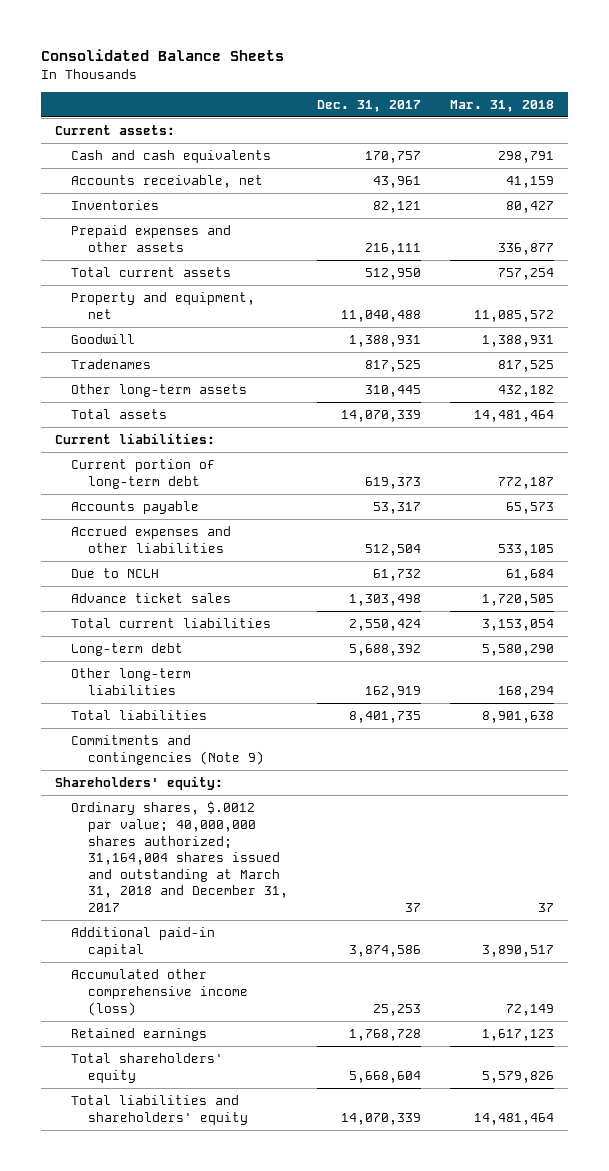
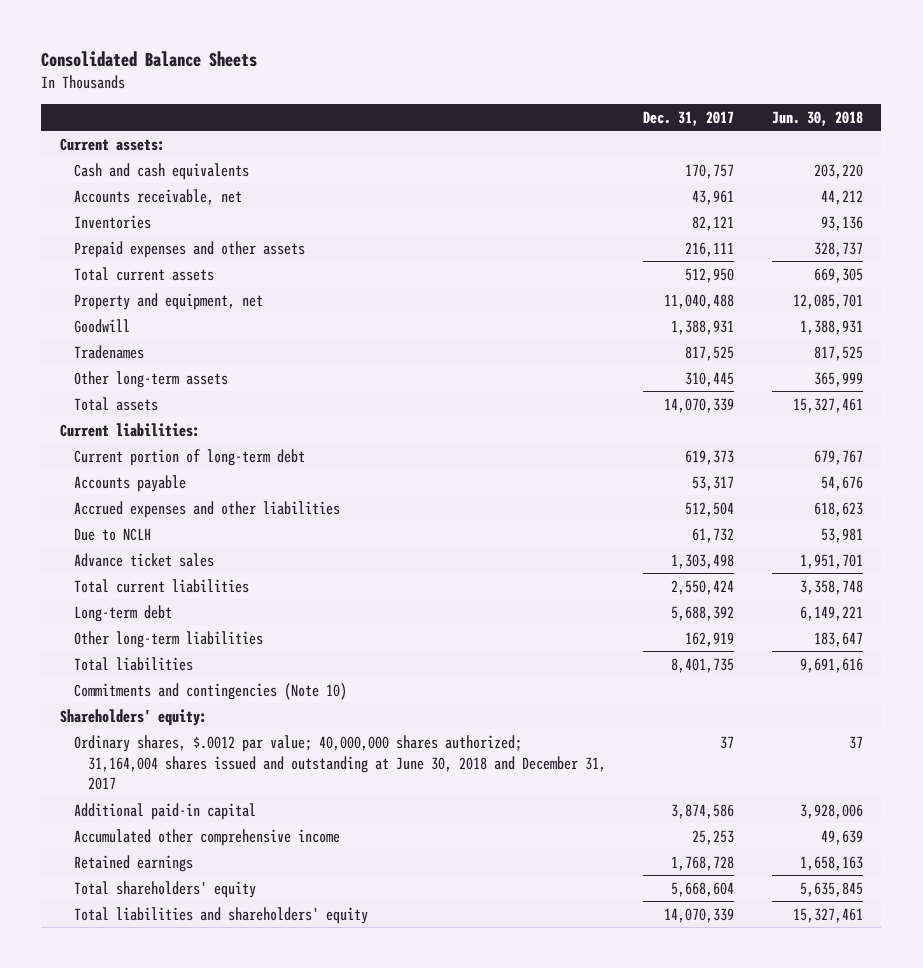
- | Dec. 31, 2017 | Mar. 31, 2018
+ | Dec. 31, 2017 | Jun. 30, 2018
- Commitments and contingencies (Note 9)
+ Commitments and contingencies (Note 10)
- Ordinary shares, $.0012 par value; 40,000,000 shares authorized; 31,164,004 shares issued and outstanding at March 31, 2018 and December 31, 2017 | 37 | 37
+ Ordinary shares, $.0012 par value; 40,000,000 shares authorized; 31,164,004 shares issued and outstanding at June 30, 2018 and December 31, 2017 | 37 | 37
- Accumulated other comprehensive income (loss) | 25,253 | 72,149
+ Accumulated other comprehensive income | 25,253 | 49,639

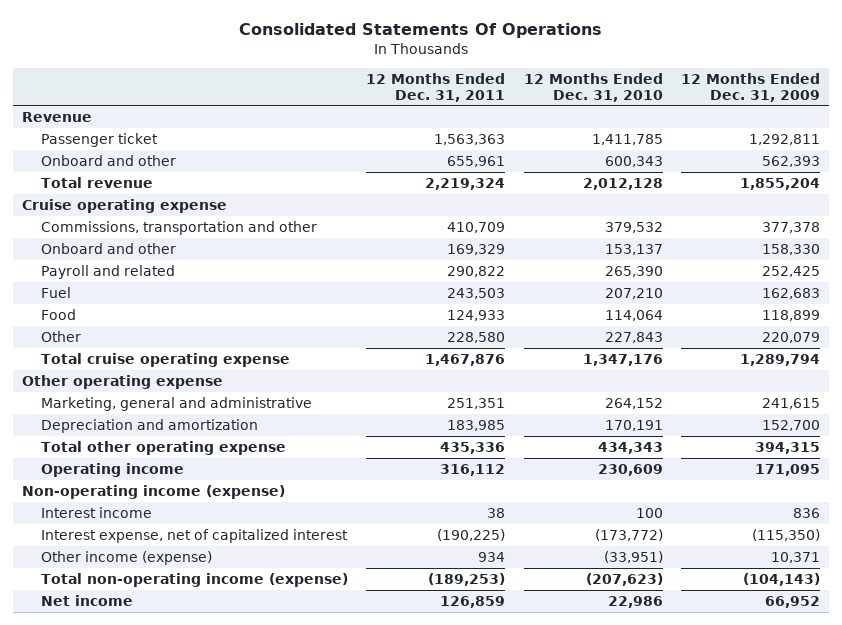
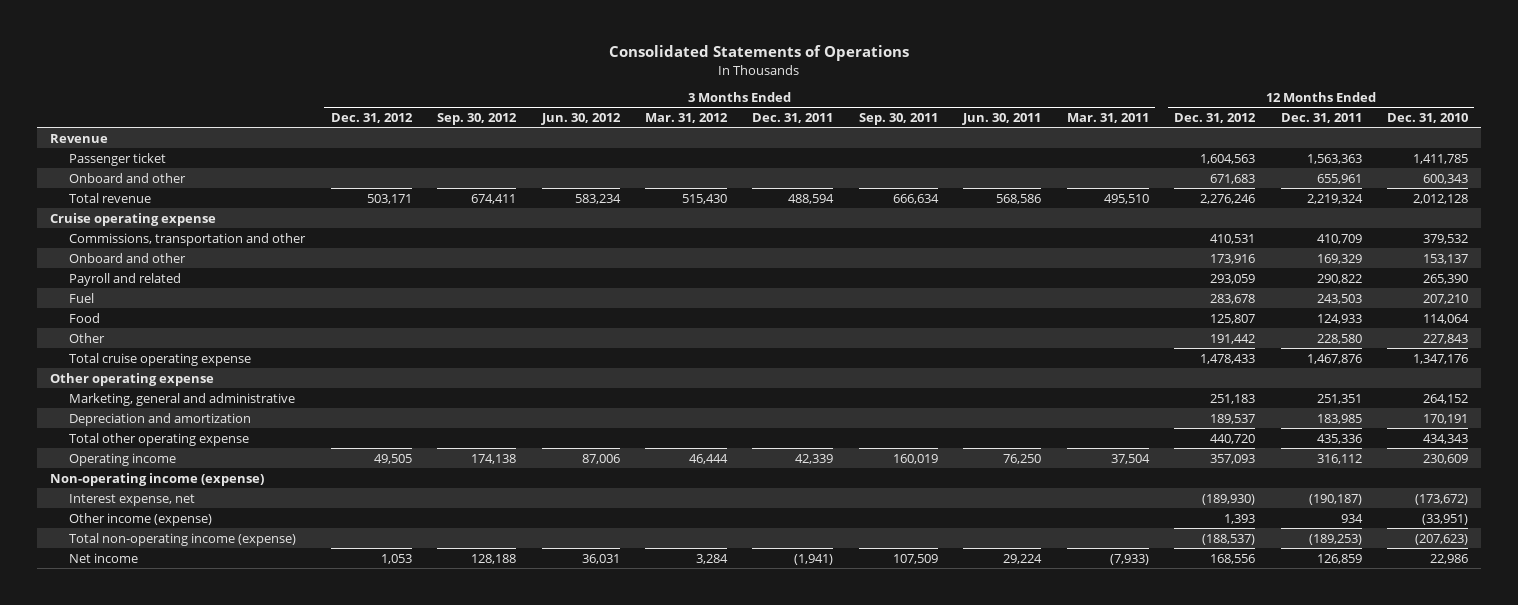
- Consolidated Statements Of Operations
+ Consolidated Statements of Operations
- | 12 Months Ended Dec. 31, 2011 | 12 Months Ended Dec. 31, 2010 | 12 Months Ended Dec. 31, 2009
+ | 3 Months Ended Dec. 31, 2012 | 3 Months Ended Sep. 30, 2012 | 3 Months Ended Jun. 30, 2012 | 3 Months Ended Mar. 31, 2012 | 3 Months Ended Dec. 31, 2011 | 3 Months Ended Sep. 30, 2011 | 3 Months Ended Jun. 30, 2011 | 3 Months Ended Mar. 31, 2011 | 12 Months Ended Dec. 31, 2012 | 12 Months Ended Dec. 31, 2011 | 12 Months Ended Dec. 31, 2010
- Interest income | 38 | 100 | 836
- Interest expense, net of capitalized interest | (190,225) | (173,772) | (115,350)
+ Interest expense, net | | | | | | | | | (189,930) | (190,187) | (173,672)

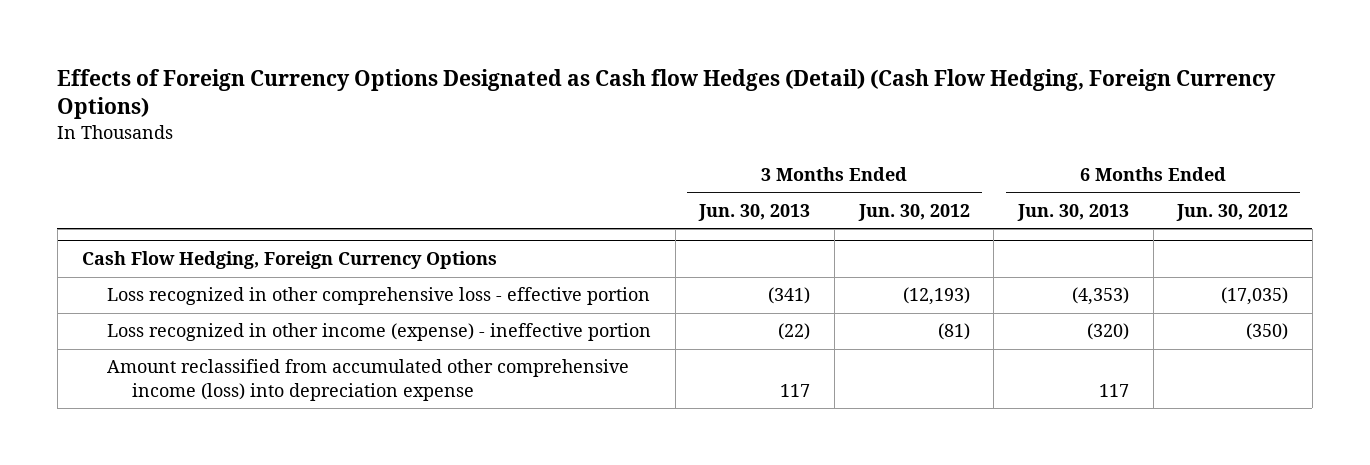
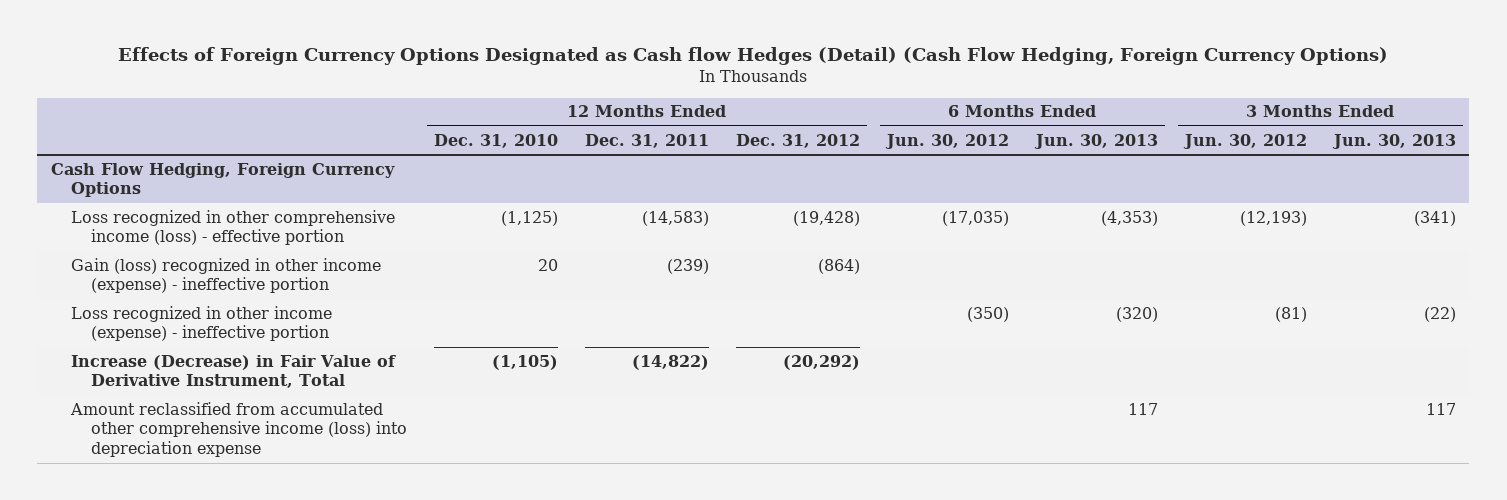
- | 3 Months Ended Jun. 30, 2013 | 3 Months Ended Jun. 30, 2012 | 6 Months Ended Jun. 30, 2013 | 6 Months Ended Jun. 30, 2012
+ | 12 Months Ended Dec. 31, 2010 | 12 Months Ended Dec. 31, 2011 | 12 Months Ended Dec. 31, 2012 | 6 Months Ended Jun. 30, 2012 | 6 Months Ended Jun. 30, 2013 | 3 Months Ended Jun. 30, 2012 | 3 Months Ended Jun. 30, 2013
@ Cash Flow Hedging, Foreign Currency Options
- Loss recognized in other comprehensive loss - effective portion | (341) | (12,193) | (4,353) | (17,035)
+ Loss recognized in other comprehensive income (loss) - effective portion | (1,125) | (14,583) | (19,428) | (17,035) | (4,353) | (12,193) | (341)
+ Gain (loss) recognized in other income (expense) - ineffective portion | 20 | (239) | (864) | | | |
+ Increase (Decrease) in Fair Value of Derivative Instrument, Total | (1,105) | (14,822) | (20,292) | | | |

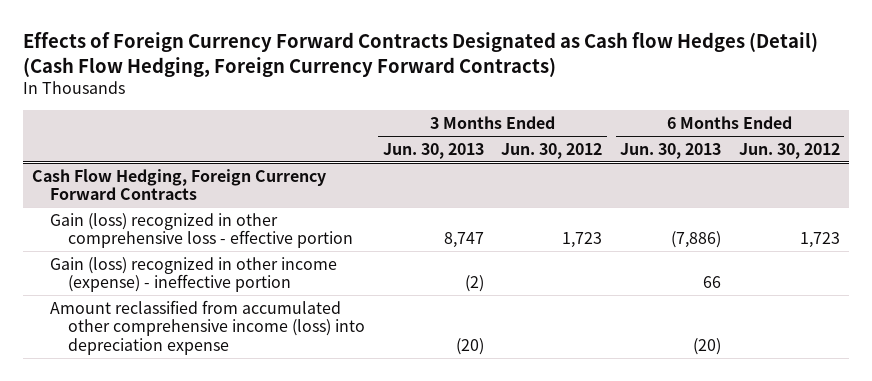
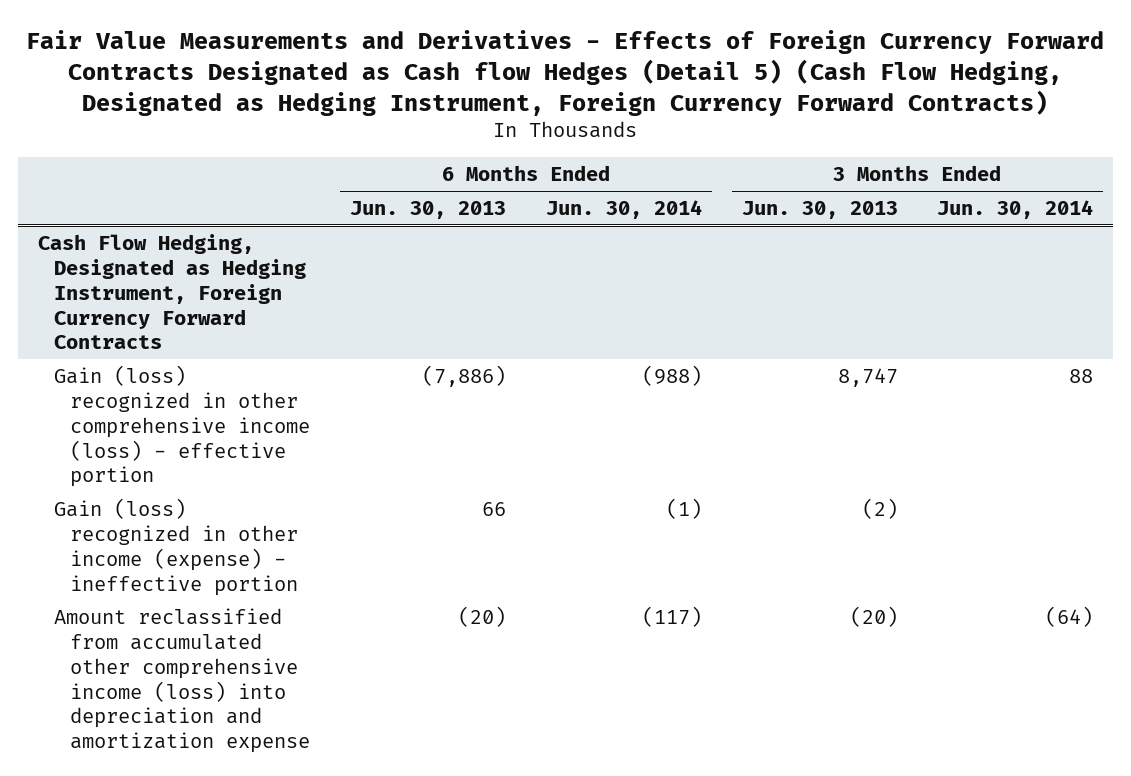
- Effects of Foreign Currency Forward Contracts Designated as Cash flow Hedges (Detail) (Cash Flow Hedging, Foreign Currency Forward Contracts)
+ Fair Value Measurements and Derivatives - Effects of Foreign Currency Forward Contracts Designated as Cash flow Hedges (Detail 5) (Cash Flow Hedging, Designated as Hedging Instrument, Foreign Currency Forward Contracts)
- | 3 Months Ended Jun. 30, 2013 | 3 Months Ended Jun. 30, 2012 | 6 Months Ended Jun. 30, 2013 | 6 Months Ended Jun. 30, 2012
+ | 6 Months Ended Jun. 30, 2013 | 6 Months Ended Jun. 30, 2014 | 3 Months Ended Jun. 30, 2013 | 3 Months Ended Jun. 30, 2014
- Cash Flow Hedging, Foreign Currency Forward Contracts
- Gain (loss) recognized in other comprehensive loss - effective portion | 8,747 | 1,723 | (7,886) | 1,723
+ Cash Flow Hedging, Designated as Hedging Instrument, Foreign Currency Forward Contracts
+ Gain (loss) recognized in other comprehensive income (loss) - effective portion | (7,886) | (988) | 8,747 | 88
- Amount reclassified from accumulated other comprehensive income (loss) into depreciation expense | (20) | | (20) |
+ Amount reclassified from accumulated other comprehensive income (loss) into depreciation and amortization expense | (20) | (117) | (20) | (64)

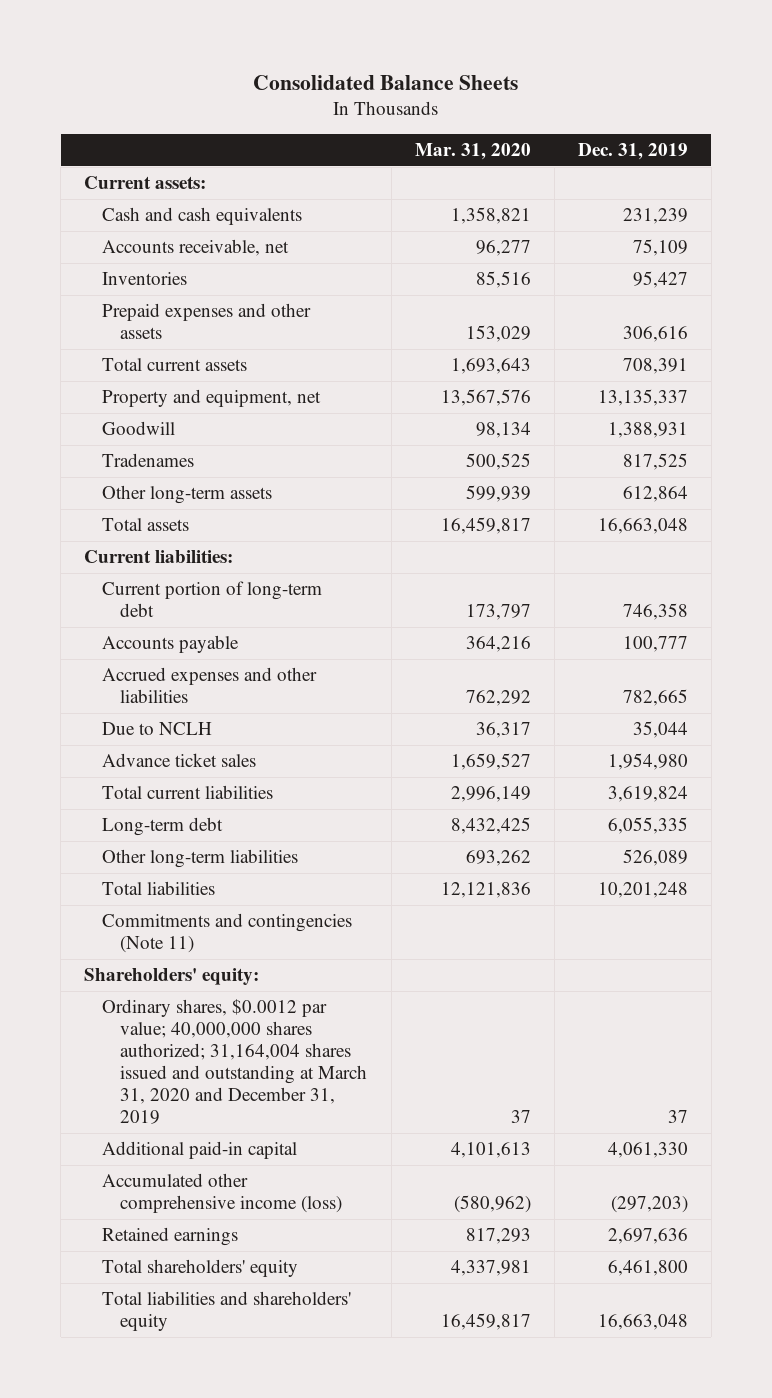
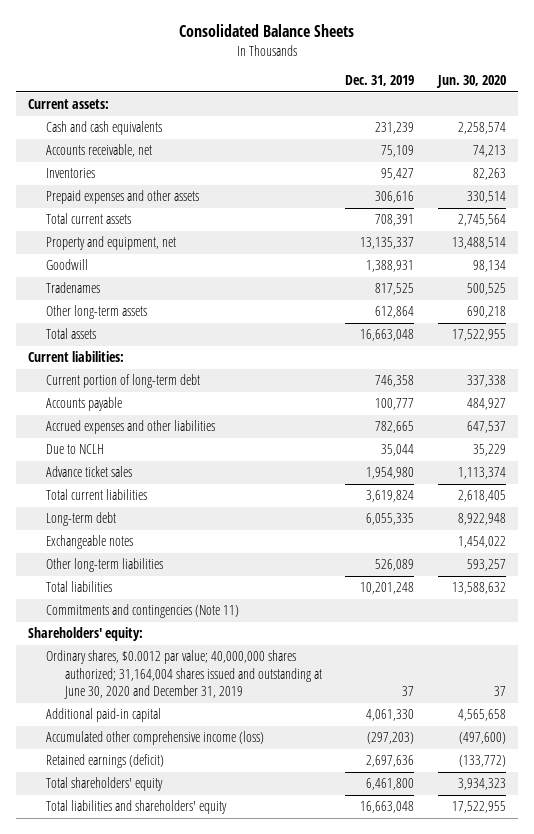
- | Mar. 31, 2020 | Dec. 31, 2019
+ | Dec. 31, 2019 | Jun. 30, 2020
+ Exchangeable notes | | 1,454,022
- Ordinary shares, $0.0012 par value; 40,000,000 shares authorized; 31,164,004 shares issued and outstanding at March 31, 2020 and December 31, 2019 | 37 | 37
+ Ordinary shares, $0.0012 par value; 40,000,000 shares authorized; 31,164,004 shares issued and outstanding at June 30, 2020 and December 31, 2019 | 37 | 37
- Retained earnings | 817,293 | 2,697,636
+ Retained earnings (deficit) | 2,697,636 | (133,772)

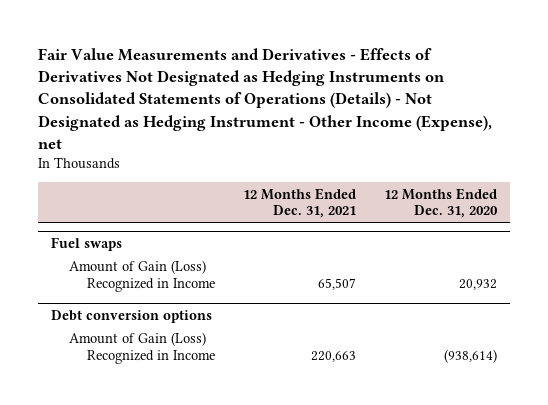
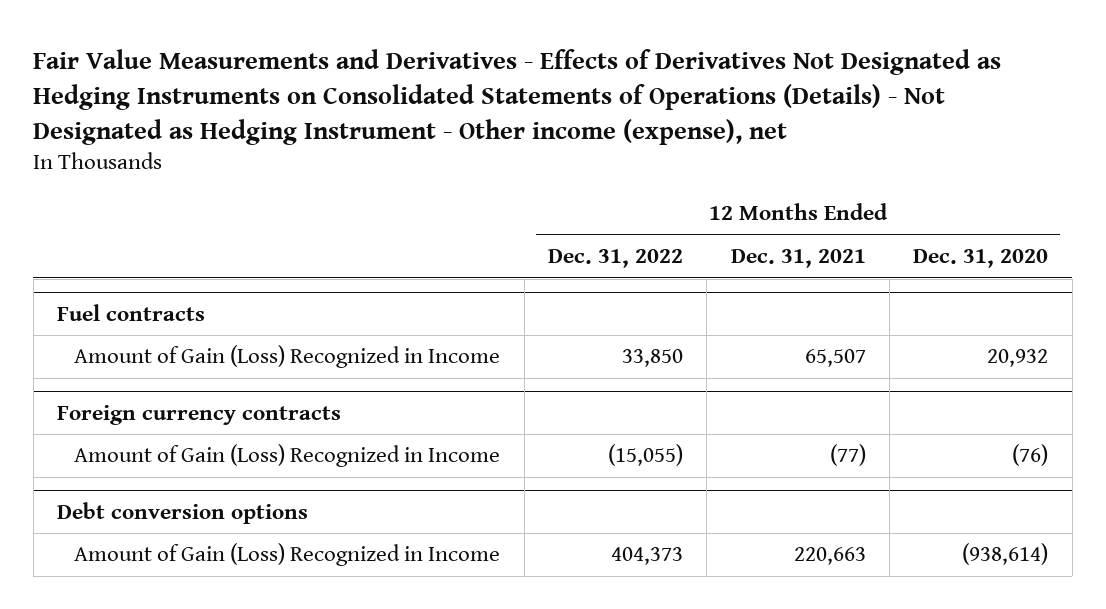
- Fair Value Measurements and Derivatives - Effects of Derivatives Not Designated as Hedging Instruments on Consolidated Statements of Operations (Details) - Not Designated as Hedging Instrument - Other Income (Expense), net
+ Fair Value Measurements and Derivatives - Effects of Derivatives Not Designated as Hedging Instruments on Consolidated Statements of Operations (Details) - Not Designated as Hedging Instrument - Other income (expense), net
- | 12 Months Ended Dec. 31, 2021 | 12 Months Ended Dec. 31, 2020
+ | 12 Months Ended Dec. 31, 2022 | 12 Months Ended Dec. 31, 2021 | 12 Months Ended Dec. 31, 2020
- Fuel swaps
+ Fuel contracts
+ Foreign currency contracts
+ Amount of Gain (Loss) Recognized in Income | (15,055) | (77) | (76)

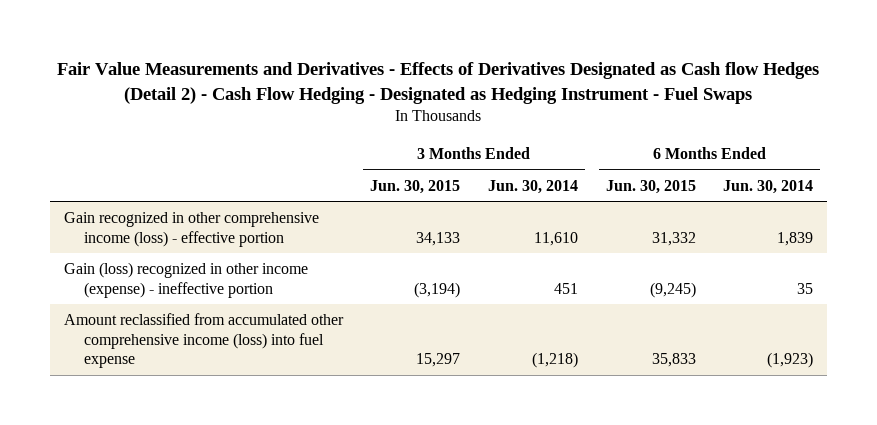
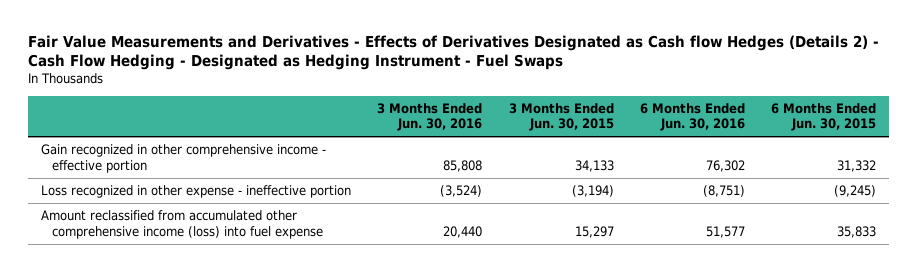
- Fair Value Measurements and Derivatives - Effects of Derivatives Designated as Cash flow Hedges (Detail 2) - Cash Flow Hedging - Designated as Hedging Instrument - Fuel Swaps
+ Fair Value Measurements and Derivatives - Effects of Derivatives Designated as Cash flow Hedges (Details 2) - Cash Flow Hedging - Designated as Hedging Instrument - Fuel Swaps
- | 3 Months Ended Jun. 30, 2015 | 3 Months Ended Jun. 30, 2014 | 6 Months Ended Jun. 30, 2015 | 6 Months Ended Jun. 30, 2014
+ | 3 Months Ended Jun. 30, 2016 | 3 Months Ended Jun. 30, 2015 | 6 Months Ended Jun. 30, 2016 | 6 Months Ended Jun. 30, 2015
- Gain recognized in other comprehensive income (loss) - effective portion | 34,133 | 11,610 | 31,332 | 1,839
- Gain (loss) recognized in other income (expense) - ineffective portion | (3,194) | 451 | (9,245) | 35
+ Gain recognized in other comprehensive income - effective portion | 85,808 | 34,133 | 76,302 | 31,332
+ Loss recognized in other expense - ineffective portion | (3,524) | (3,194) | (8,751) | (9,245)

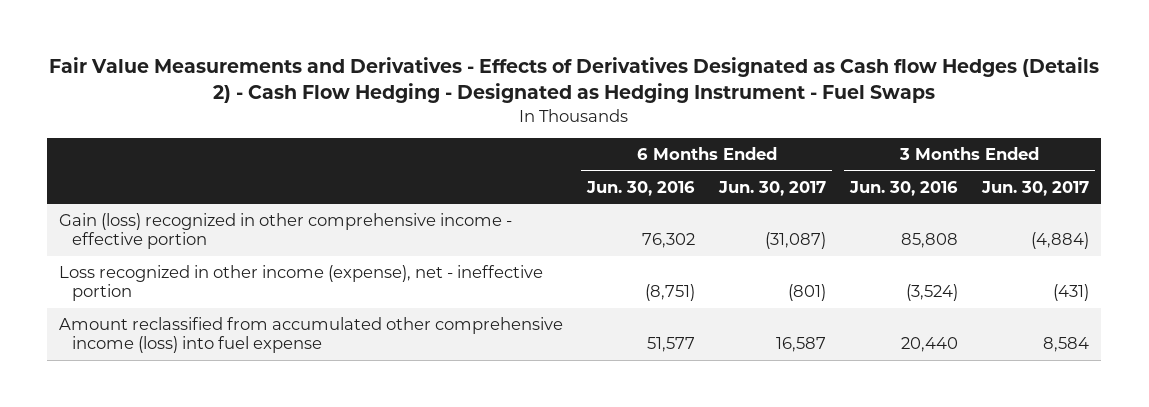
- | 3 Months Ended Jun. 30, 2016 | 3 Months Ended Jun. 30, 2015 | 6 Months Ended Jun. 30, 2016 | 6 Months Ended Jun. 30, 2015
+ | 6 Months Ended Jun. 30, 2016 | 6 Months Ended Jun. 30, 2017 | 3 Months Ended Jun. 30, 2016 | 3 Months Ended Jun. 30, 2017
- Gain recognized in other comprehensive income - effective portion | 85,808 | 34,133 | 76,302 | 31,332
- Loss recognized in other expense - ineffective portion | (3,524) | (3,194) | (8,751) | (9,245)
+ Gain (loss) recognized in other comprehensive income - effective portion | 76,302 | (31,087) | 85,808 | (4,884)
+ Loss recognized in other income (expense), net - ineffective portion | (8,751) | (801) | (3,524) | (431)

